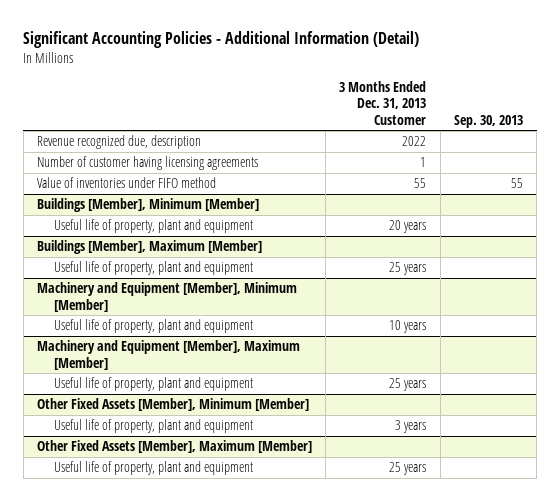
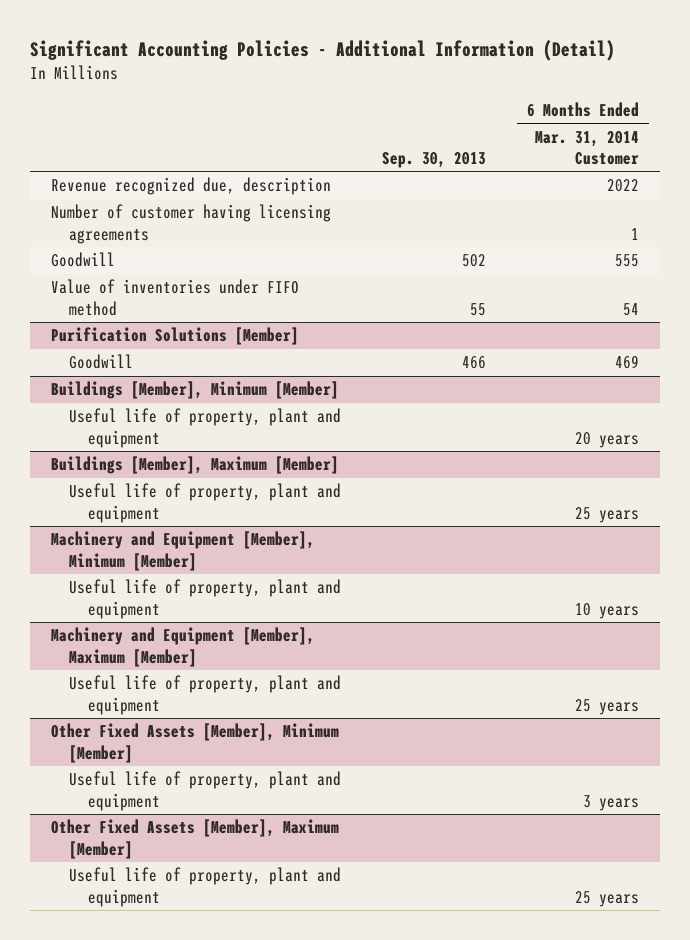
- | 3 Months Ended Dec. 31, 2013 Customer | Sep. 30, 2013
+ | Sep. 30, 2013 | 6 Months Ended Mar. 31, 2014 Customer
+ Goodwill | 502 | 555
+ Purification Solutions [Member]
+ Goodwill | 466 | 469

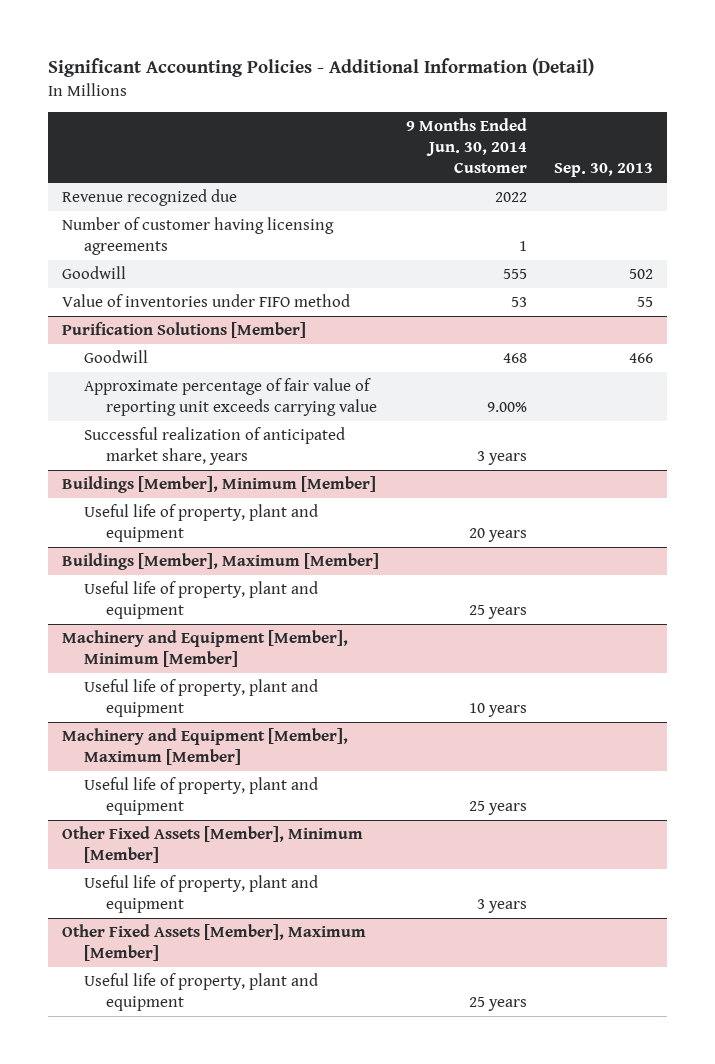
- | Sep. 30, 2013 | 6 Months Ended Mar. 31, 2014 Customer
+ | 9 Months Ended Jun. 30, 2014 Customer | Sep. 30, 2013
- Revenue recognized due, description | | 2022
+ Revenue recognized due | 2022 |
@ Purification Solutions [Member]
+ Approximate percentage of fair value of reporting unit exceeds carrying value | 9.00% |
+ Successful realization of anticipated market share, years | 3 years |

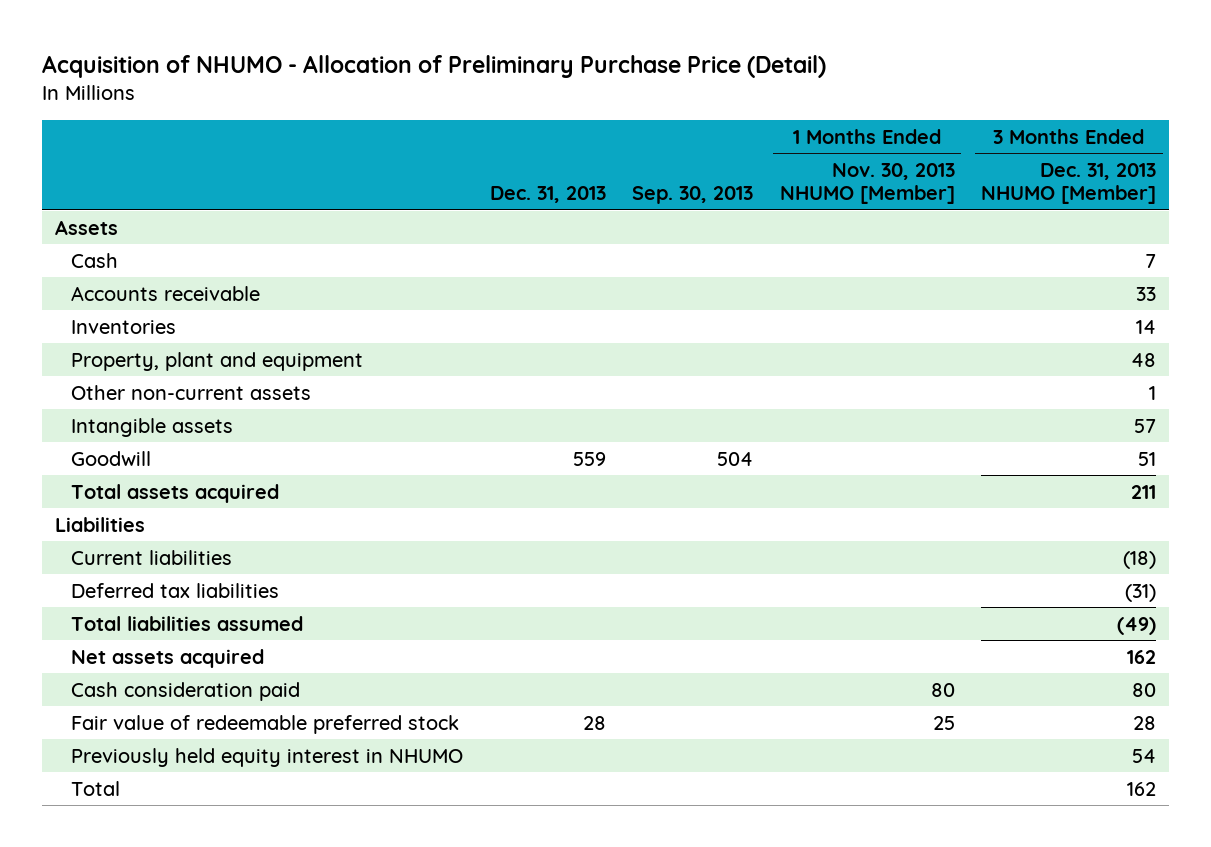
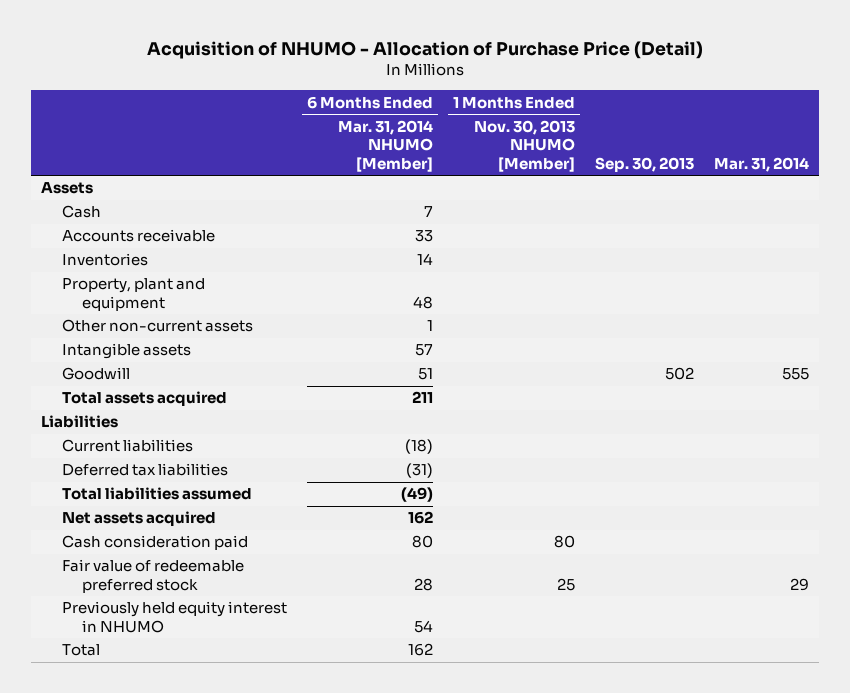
- Acquisition of NHUMO - Allocation of Preliminary Purchase Price (Detail)
+ Acquisition of NHUMO - Allocation of Purchase Price (Detail)
- | Dec. 31, 2013 | Sep. 30, 2013 | 1 Months Ended Nov. 30, 2013 NHUMO [Member] | 3 Months Ended Dec. 31, 2013 NHUMO [Member]
+ | 6 Months Ended Mar. 31, 2014 NHUMO [Member] | 1 Months Ended Nov. 30, 2013 NHUMO [Member] | Sep. 30, 2013 | Mar. 31, 2014
- Goodwill | 559 | 504 | | 51
+ Goodwill | 51 | | 502 | 555

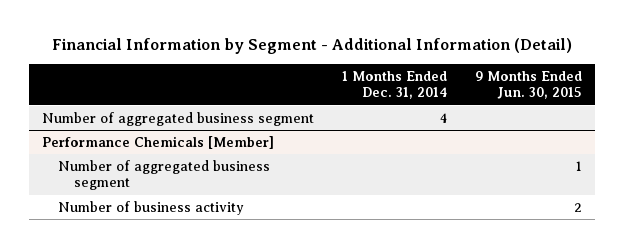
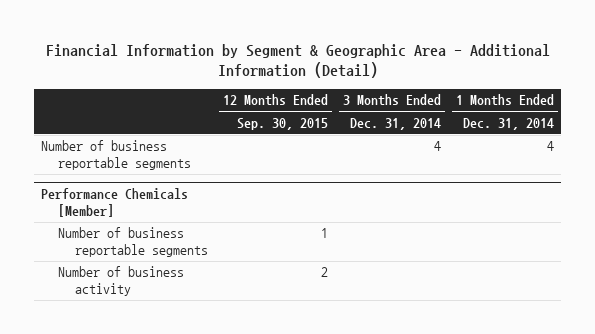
- Financial Information by Segment - Additional Information (Detail)
+ Financial Information by Segment & Geographic Area - Additional Information (Detail)
- | 1 Months Ended Dec. 31, 2014 | 9 Months Ended Jun. 30, 2015
+ | 12 Months Ended Sep. 30, 2015 | 3 Months Ended Dec. 31, 2014 | 1 Months Ended Dec. 31, 2014
- Number of aggregated business segment | 4 |
+ Number of business reportable segments | | 4 | 4
@ Performance Chemicals [Member]
- Number of aggregated business segment | | 1
+ Number of business reportable segments | 1 | |

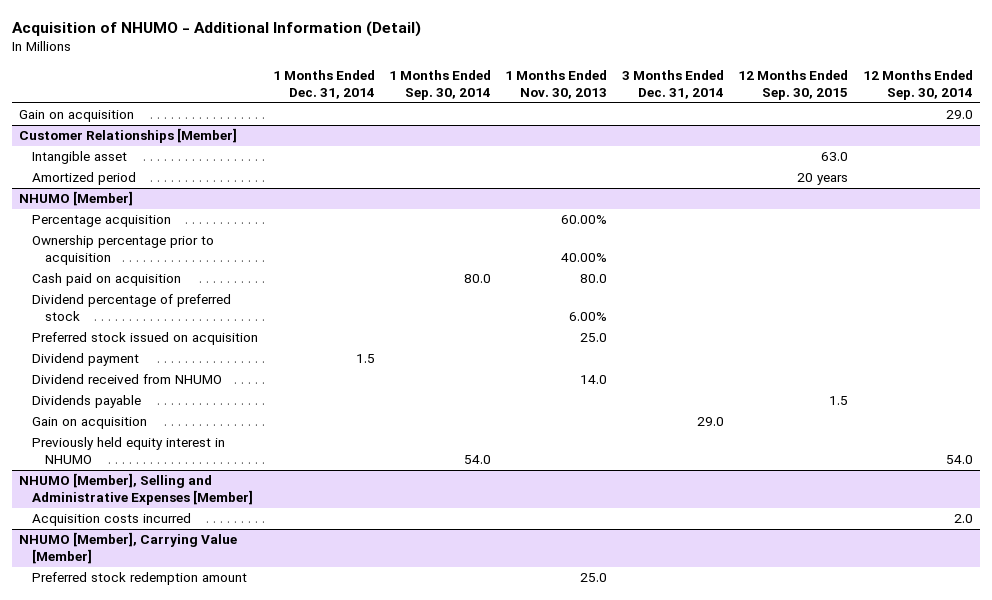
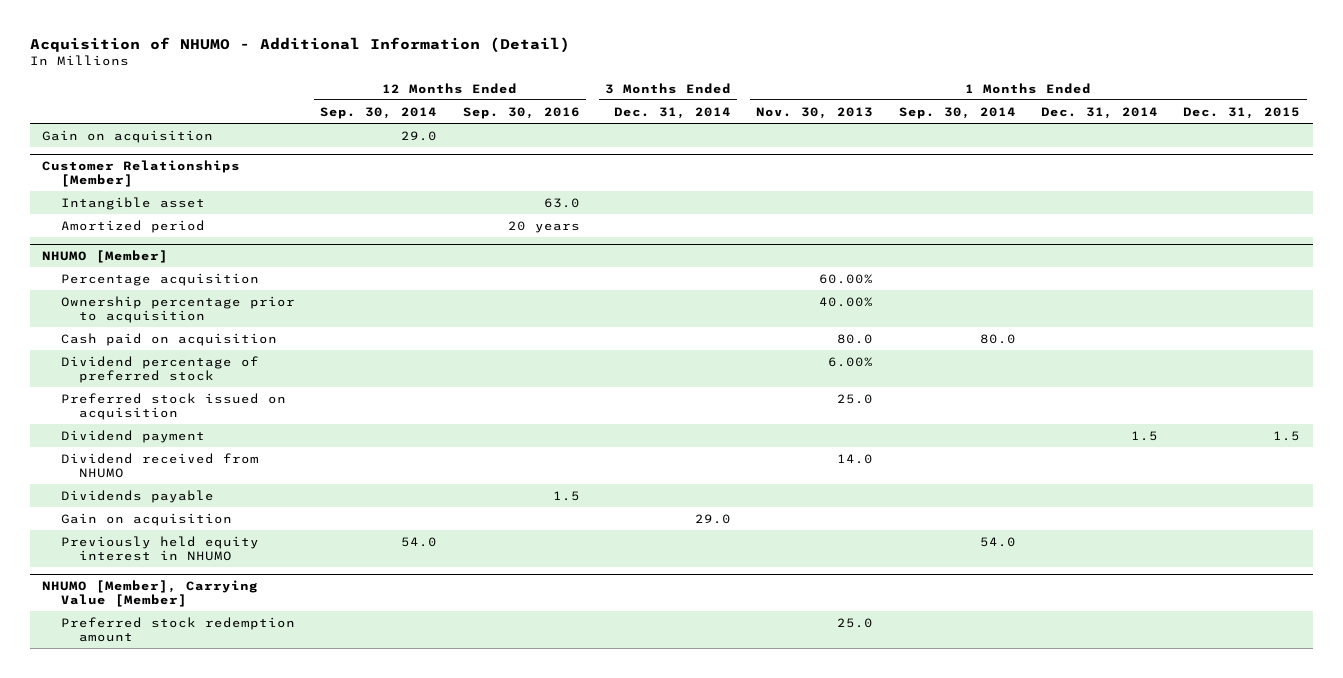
- | 1 Months Ended Dec. 31, 2014 | 1 Months Ended Sep. 30, 2014 | 1 Months Ended Nov. 30, 2013 | 3 Months Ended Dec. 31, 2014 | 12 Months Ended Sep. 30, 2015 | 12 Months Ended Sep. 30, 2014
+ | 12 Months Ended Sep. 30, 2014 | 12 Months Ended Sep. 30, 2016 | 3 Months Ended Dec. 31, 2014 | 1 Months Ended Nov. 30, 2013 | 1 Months Ended Sep. 30, 2014 | 1 Months Ended Dec. 31, 2014 | 1 Months Ended Dec. 31, 2015
- NHUMO [Member], Selling and Administrative Expenses [Member]
- Acquisition costs incurred | | | | | | 2.0

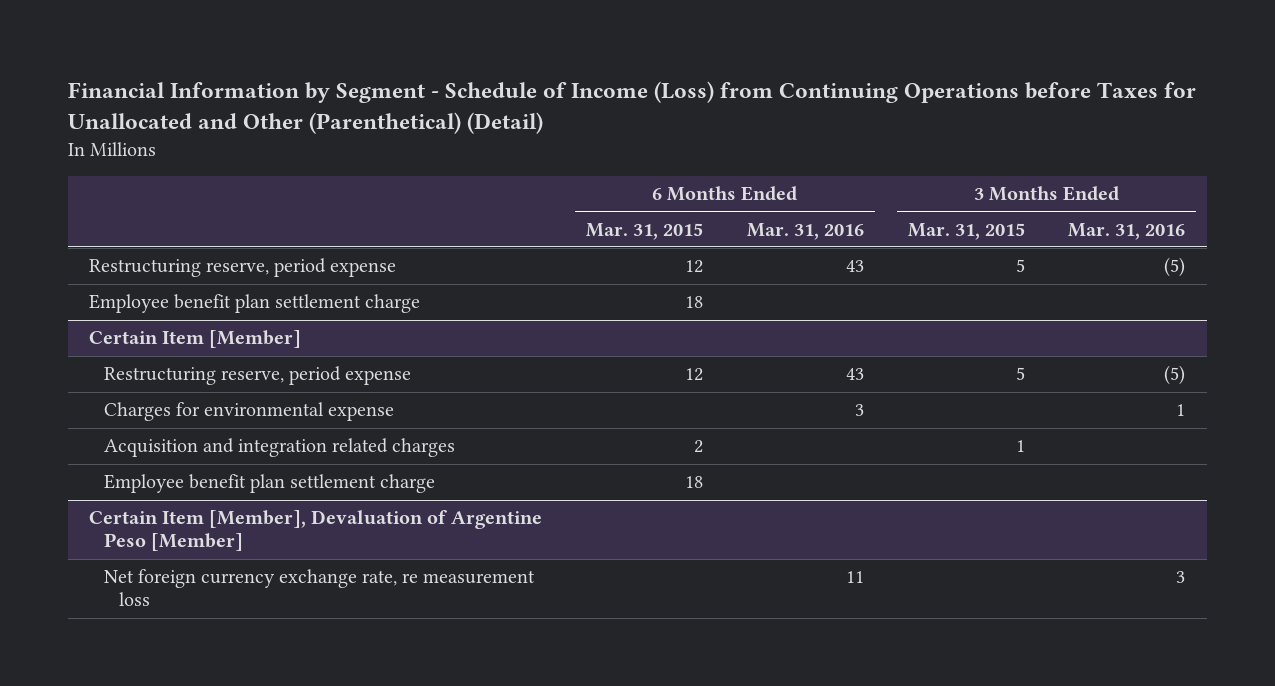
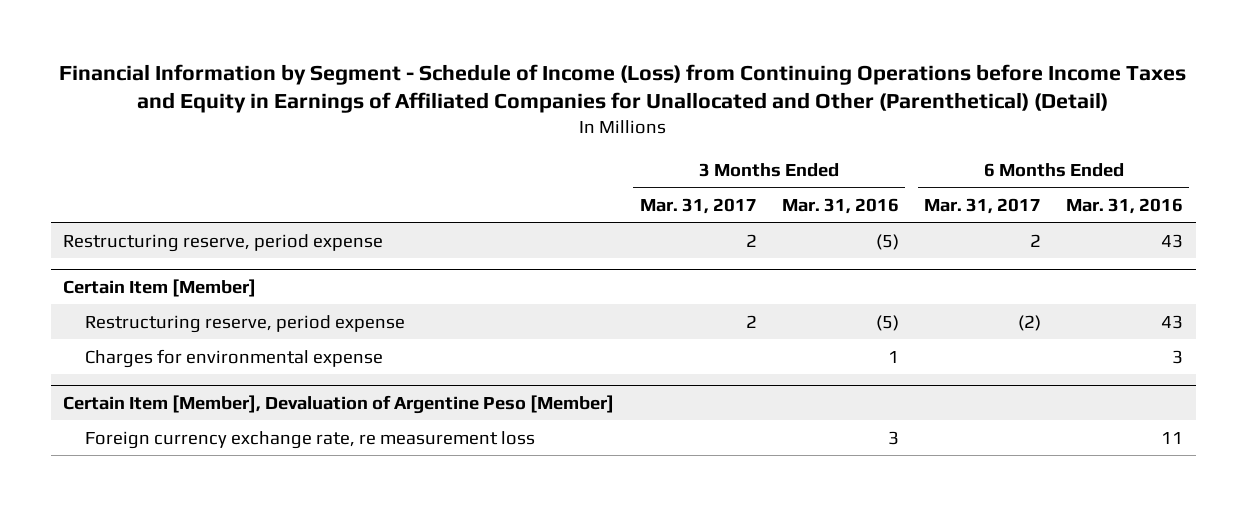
- Financial Information by Segment - Schedule of Income (Loss) from Continuing Operations before Taxes for Unallocated and Other (Parenthetical) (Detail)
+ Financial Information by Segment - Schedule of Income (Loss) from Continuing Operations before Income Taxes and Equity in Earnings of Affiliated Companies for Unallocated and Other (Parenthetical) (Detail)
- | 6 Months Ended Mar. 31, 2015 | 6 Months Ended Mar. 31, 2016 | 3 Months Ended Mar. 31, 2015 | 3 Months Ended Mar. 31, 2016
+ | 3 Months Ended Mar. 31, 2017 | 3 Months Ended Mar. 31, 2016 | 6 Months Ended Mar. 31, 2017 | 6 Months Ended Mar. 31, 2016
- Employee benefit plan settlement charge | 18 | | |
@ Certain Item [Member]
- Acquisition and integration related charges | 2 | | 1 |
- Employee benefit plan settlement charge | 18 | | |
@ Certain Item [Member], Devaluation of Argentine Peso [Member]
- Net foreign currency exchange rate, re measurement loss | | 11 | | 3
+ Foreign currency exchange rate, re measurement loss | | 3 | | 11

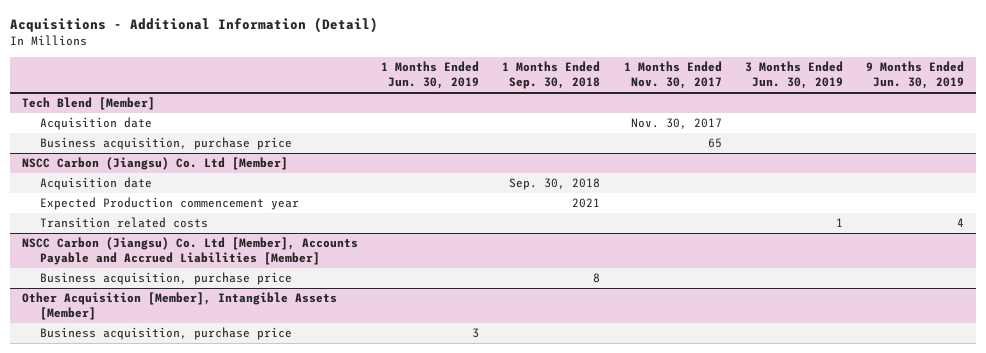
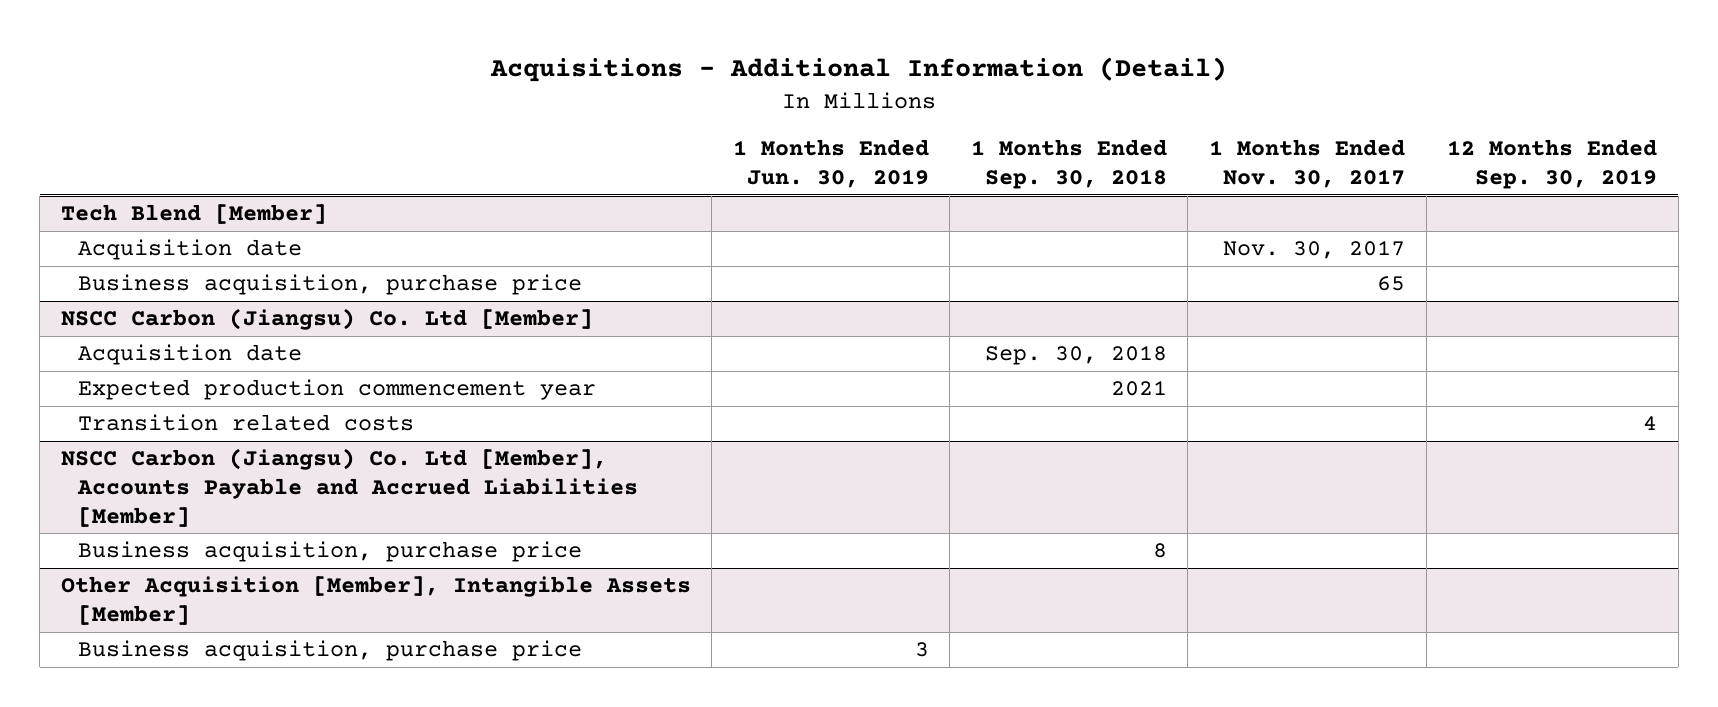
- | 1 Months Ended Jun. 30, 2019 | 1 Months Ended Sep. 30, 2018 | 1 Months Ended Nov. 30, 2017 | 3 Months Ended Jun. 30, 2019 | 9 Months Ended Jun. 30, 2019
+ | 1 Months Ended Jun. 30, 2019 | 1 Months Ended Sep. 30, 2018 | 1 Months Ended Nov. 30, 2017 | 12 Months Ended Sep. 30, 2019
@ NSCC Carbon (Jiangsu) Co. Ltd [Member]
- Expected Production commencement year | | 2021 | | |
+ Expected production commencement year | | 2021 | |

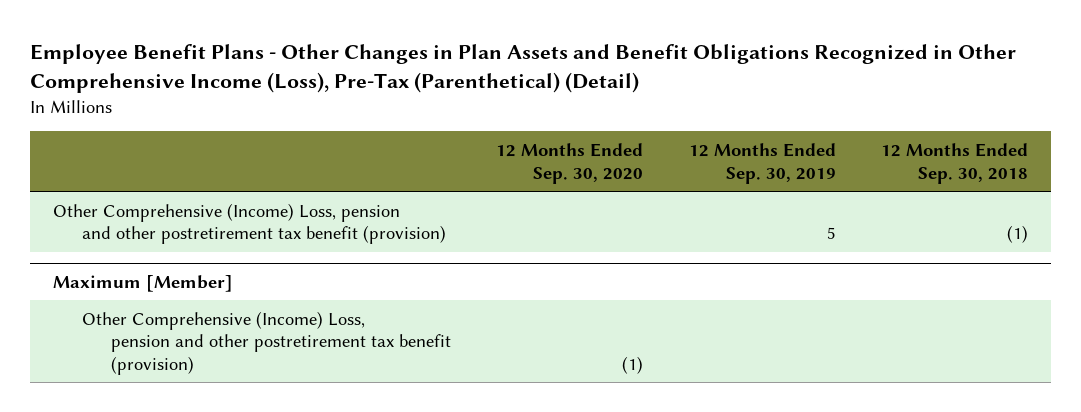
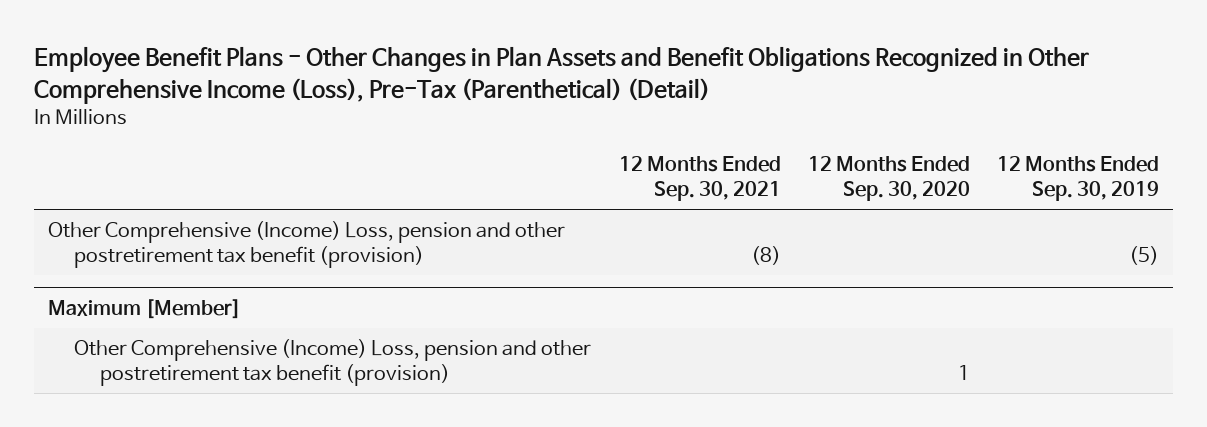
- | 12 Months Ended Sep. 30, 2020 | 12 Months Ended Sep. 30, 2019 | 12 Months Ended Sep. 30, 2018
+ | 12 Months Ended Sep. 30, 2021 | 12 Months Ended Sep. 30, 2020 | 12 Months Ended Sep. 30, 2019
- Other Comprehensive (Income) Loss, pension and other postretirement tax benefit (provision) | | 5 | (1)
+ Other Comprehensive (Income) Loss, pension and other postretirement tax benefit (provision) | (8) | | (5)
@ Maximum [Member]
- Other Comprehensive (Income) Loss, pension and other postretirement tax benefit (provision) | (1) | |
+ Other Comprehensive (Income) Loss, pension and other postretirement tax benefit (provision) | | 1 |

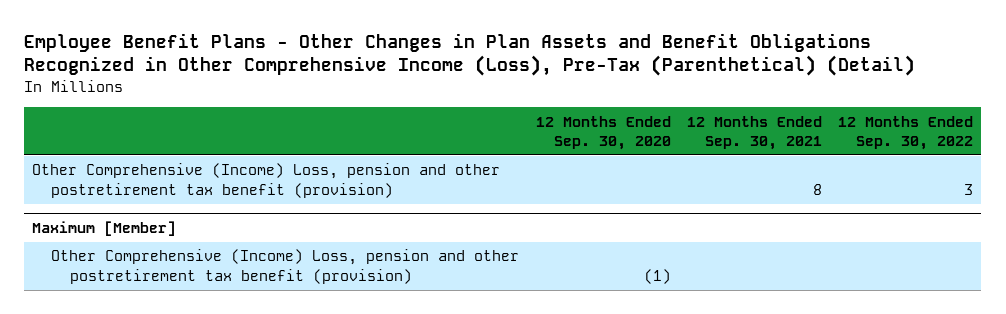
- | 12 Months Ended Sep. 30, 2021 | 12 Months Ended Sep. 30, 2020 | 12 Months Ended Sep. 30, 2019
+ | 12 Months Ended Sep. 30, 2020 | 12 Months Ended Sep. 30, 2021 | 12 Months Ended Sep. 30, 2022
- Other Comprehensive (Income) Loss, pension and other postretirement tax benefit (provision) | (8) | | (5)
+ Other Comprehensive (Income) Loss, pension and other postretirement tax benefit (provision) | | 8 | 3
@ Maximum [Member]
- Other Comprehensive (Income) Loss, pension and other postretirement tax benefit (provision) | | 1 |
+ Other Comprehensive (Income) Loss, pension and other postretirement tax benefit (provision) | (1) | |

